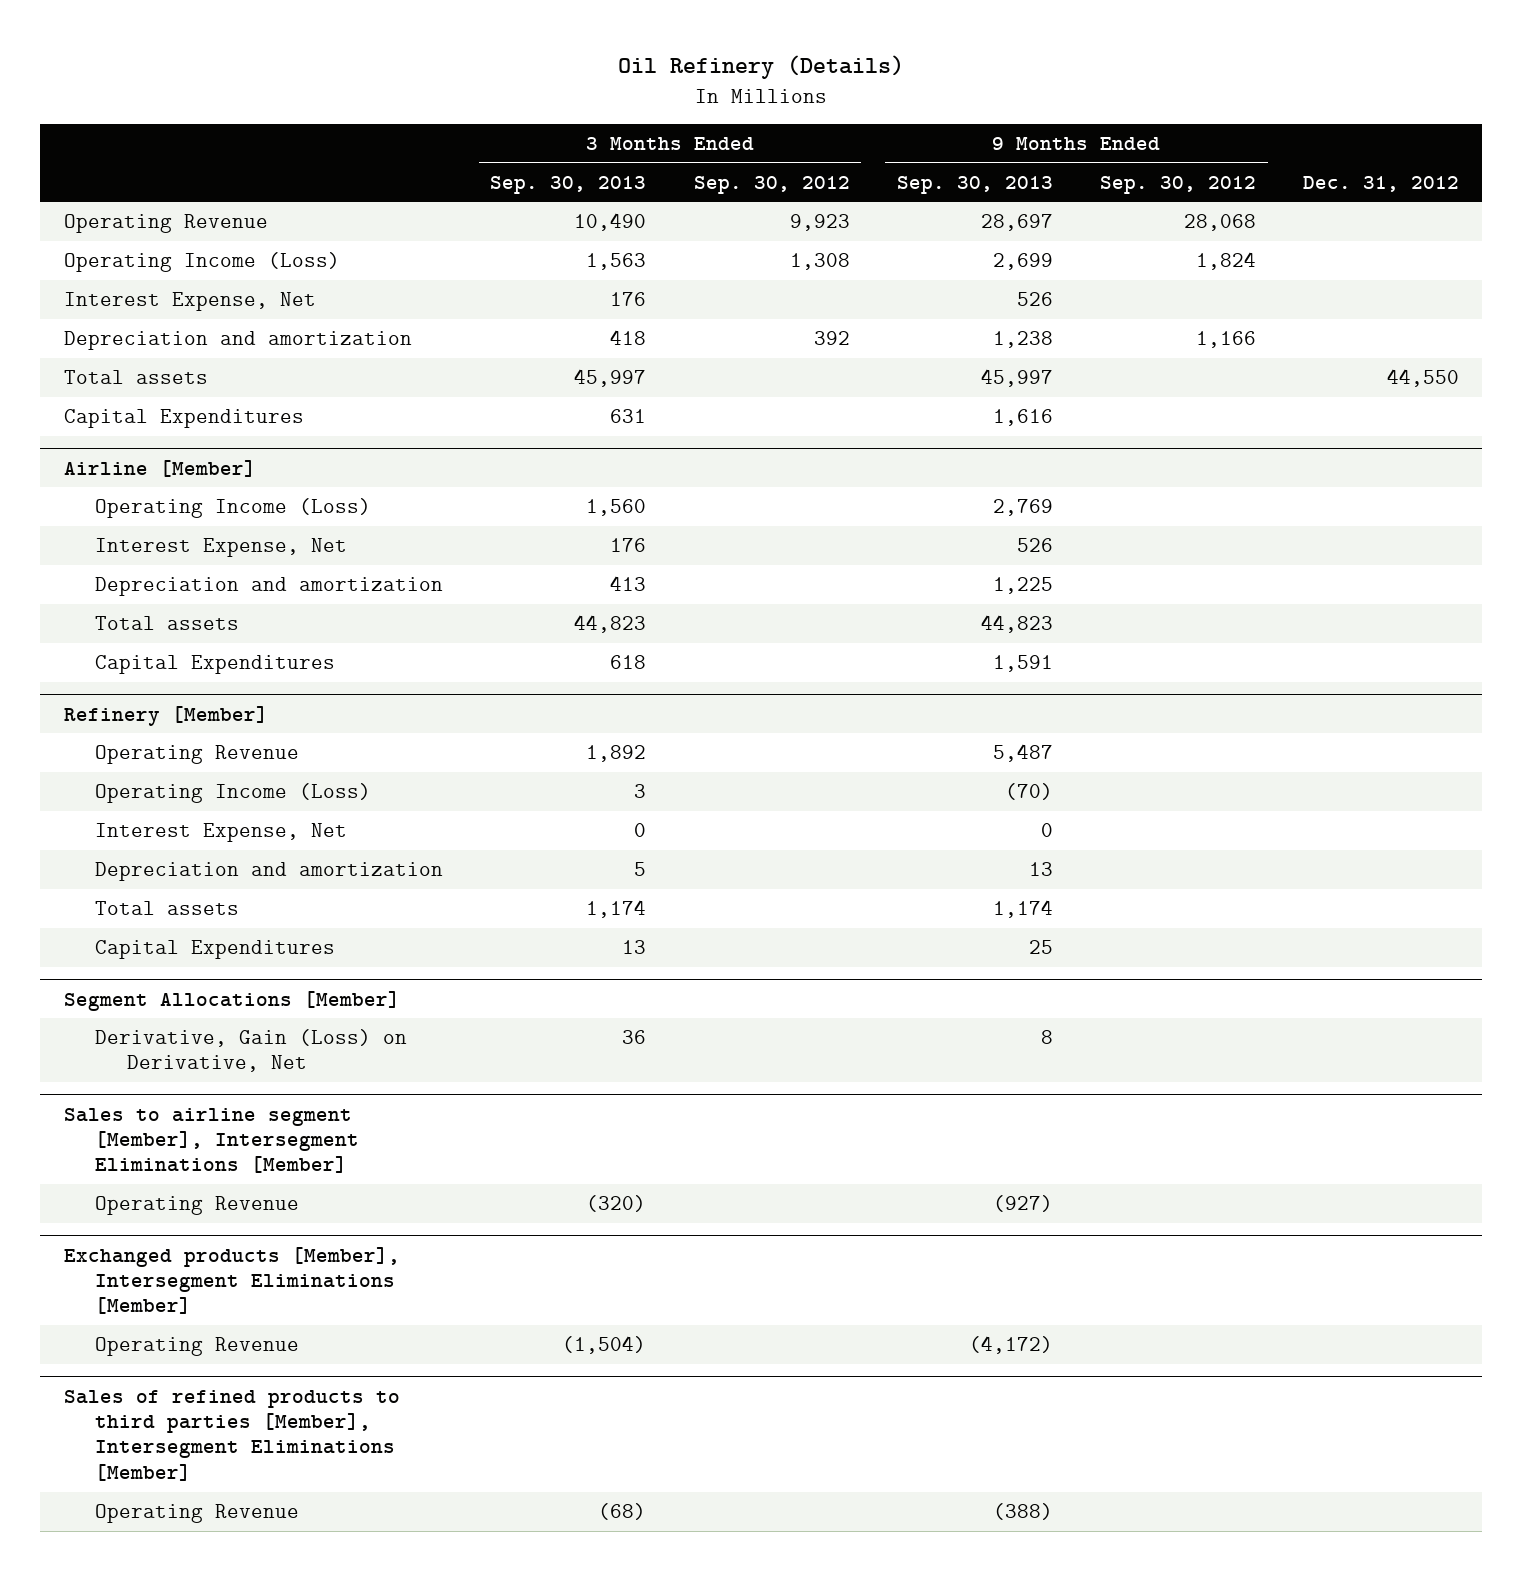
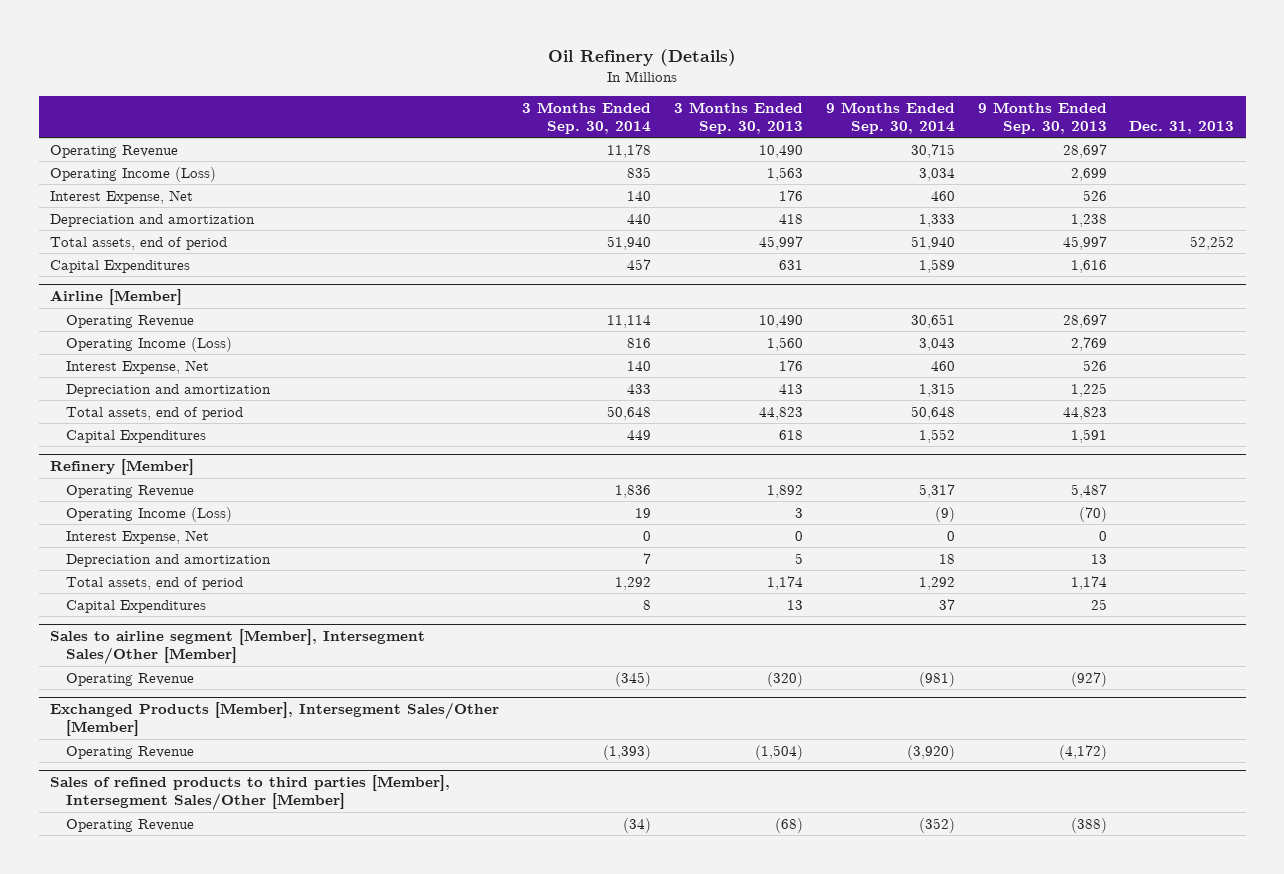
- | 3 Months Ended Sep. 30, 2013 | 3 Months Ended Sep. 30, 2012 | 9 Months Ended Sep. 30, 2013 | 9 Months Ended Sep. 30, 2012 | Dec. 31, 2012
+ | 3 Months Ended Sep. 30, 2014 | 3 Months Ended Sep. 30, 2013 | 9 Months Ended Sep. 30, 2014 | 9 Months Ended Sep. 30, 2013 | Dec. 31, 2013
- Total assets | 45,997 | | 45,997 | | 44,550
+ Total assets, end of period | 51,940 | 45,997 | 51,940 | 45,997 | 52,252
@ Airline [Member]
+ Operating Revenue | 11,114 | 10,490 | 30,651 | 28,697 |
- Total assets | 44,823 | | 44,823 | |
+ Total assets, end of period | 50,648 | 44,823 | 50,648 | 44,823 |
@ Refinery [Member]
- Total assets | 1,174 | | 1,174 | |
+ Total assets, end of period | 1,292 | 1,174 | 1,292 | 1,174 |
- Segment Allocations [Member]
- Derivative, Gain (Loss) on Derivative, Net | 36 | | 8 | |
- Sales to airline segment [Member], Intersegment Eliminations [Member]
+ Sales to airline segment [Member], Intersegment Sales/Other [Member]
- Exchanged products [Member], Intersegment Eliminations [Member]
+ Exchanged Products [Member], Intersegment Sales/Other [Member]
- Sales of refined products to third parties [Member], Intersegment Eliminations [Member]
+ Sales of refined products to third parties [Member], Intersegment Sales/Other [Member]

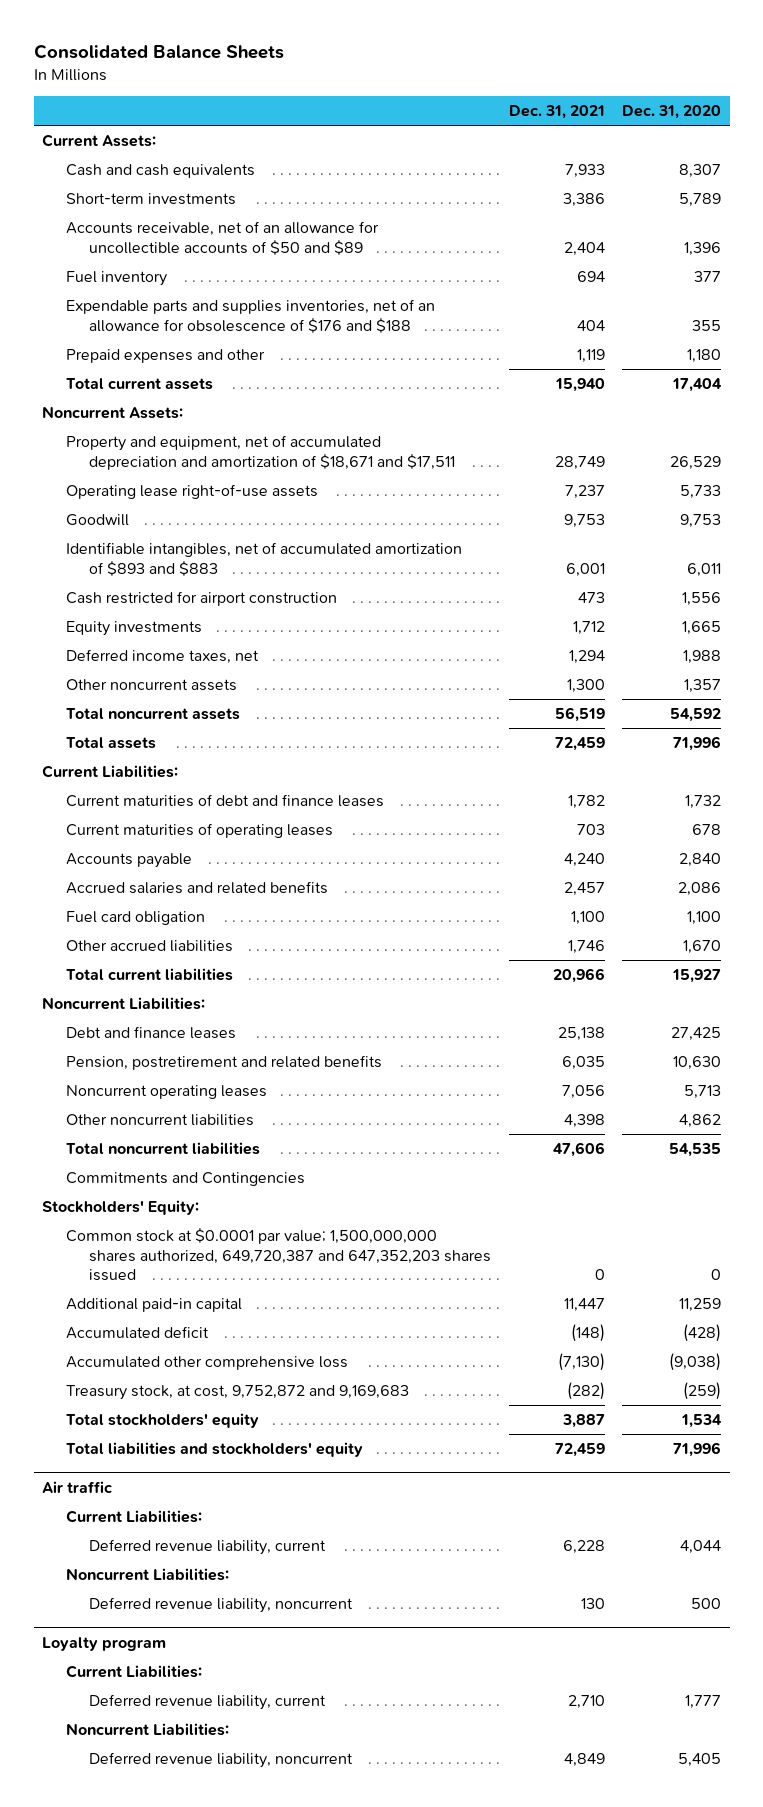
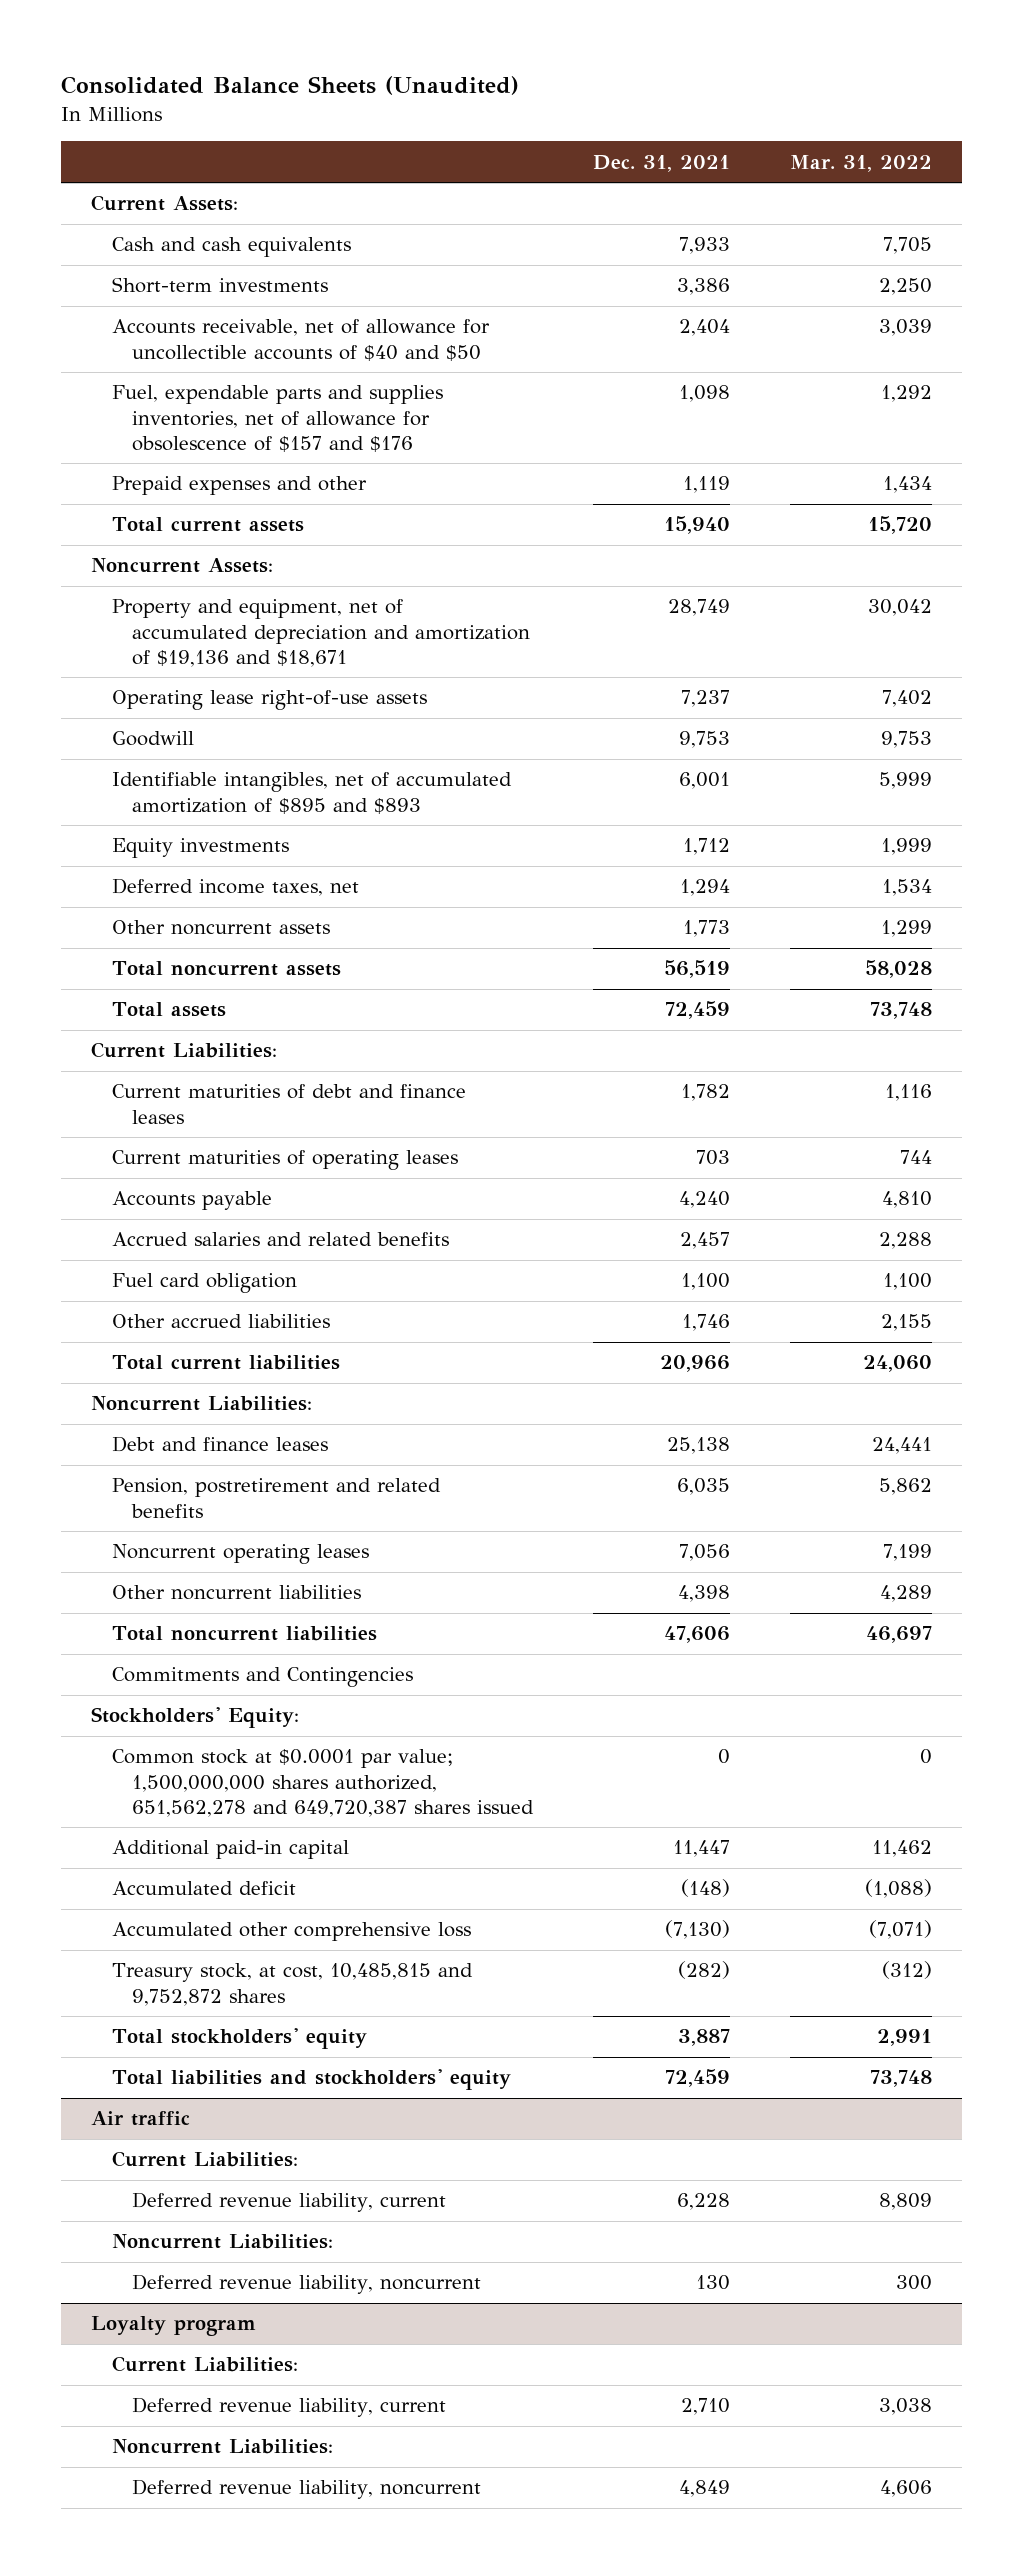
- Consolidated Balance Sheets
+ Consolidated Balance Sheets (Unaudited)
- | Dec. 31, 2021 | Dec. 31, 2020
+ | Dec. 31, 2021 | Mar. 31, 2022
- Accounts receivable, net of an allowance for uncollectible accounts of $50 and $89 | 2,404 | 1,396
- Fuel inventory | 694 | 377
- Expendable parts and supplies inventories, net of an allowance for obsolescence of $176 and $188 | 404 | 355
+ Accounts receivable, net of allowance for uncollectible accounts of $40 and $50 | 2,404 | 3,039
+ Fuel, expendable parts and supplies inventories, net of allowance for obsolescence of $157 and $176 | 1,098 | 1,292
- Property and equipment, net of accumulated depreciation and amortization of $18,671 and $17,511 | 28,749 | 26,529
+ Property and equipment, net of accumulated depreciation and amortization of $19,136 and $18,671 | 28,749 | 30,042
- Identifiable intangibles, net of accumulated amortization of $893 and $883 | 6,001 | 6,011
- Cash restricted for airport construction | 473 | 1,556
+ Identifiable intangibles, net of accumulated amortization of $895 and $893 | 6,001 | 5,999
- Other noncurrent assets | 1,300 | 1,357
+ Other noncurrent assets | 1,773 | 1,299
- Common stock at $0.0001 par value; 1,500,000,000 shares authorized, 649,720,387 and 647,352,203 shares issued | 0 | 0
+ Common stock at $0.0001 par value; 1,500,000,000 shares authorized, 651,562,278 and 649,720,387 shares issued | 0 | 0
- Treasury stock, at cost, 9,752,872 and 9,169,683 | (282) | (259)
+ Treasury stock, at cost, 10,485,815 and 9,752,872 shares | (282) | (312)

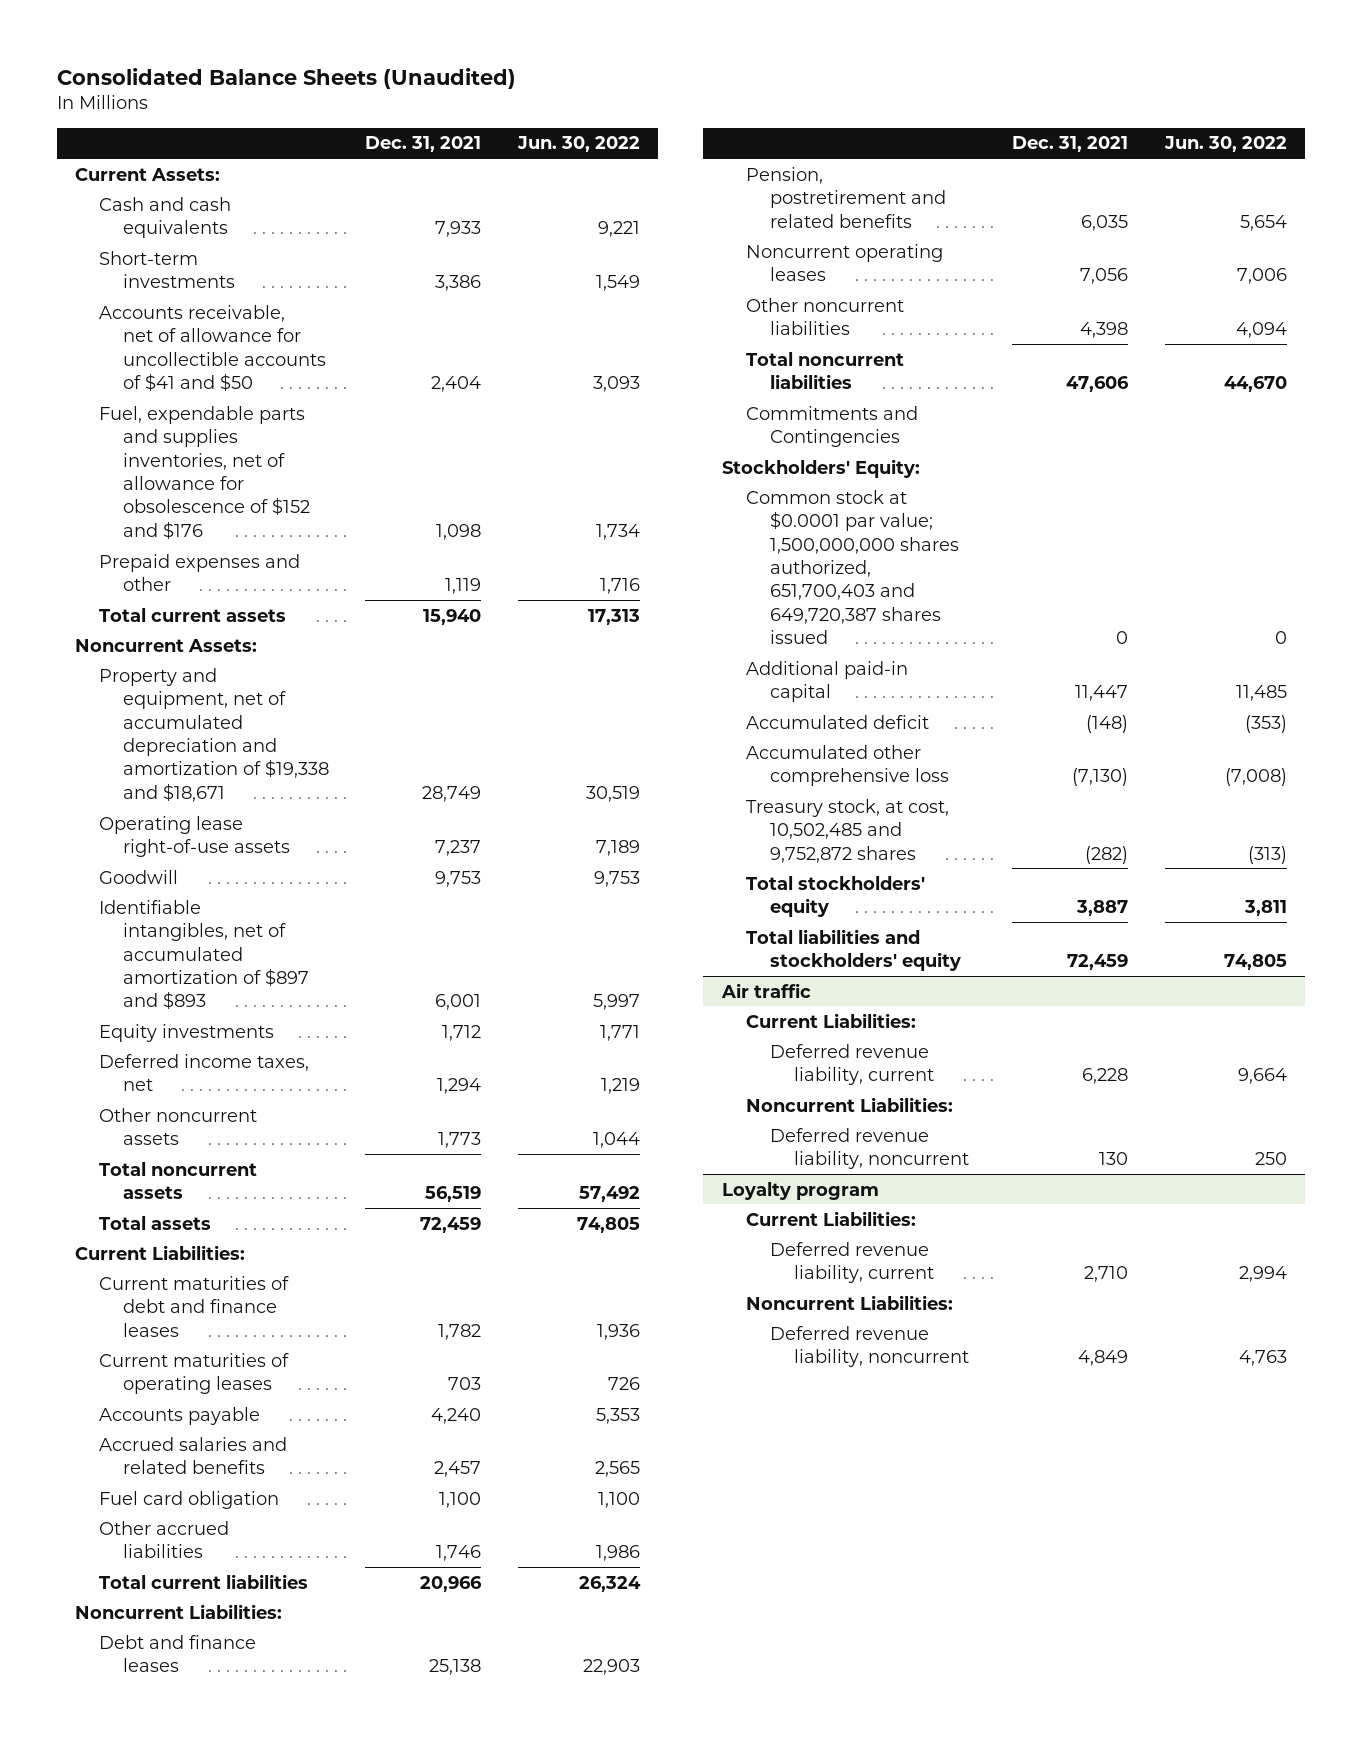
- | Dec. 31, 2021 | Mar. 31, 2022
+ | Dec. 31, 2021 | Jun. 30, 2022
- Accounts receivable, net of allowance for uncollectible accounts of $40 and $50 | 2,404 | 3,039
- Fuel, expendable parts and supplies inventories, net of allowance for obsolescence of $157 and $176 | 1,098 | 1,292
+ Accounts receivable, net of allowance for uncollectible accounts of $41 and $50 | 2,404 | 3,093
+ Fuel, expendable parts and supplies inventories, net of allowance for obsolescence of $152 and $176 | 1,098 | 1,734
- Property and equipment, net of accumulated depreciation and amortization of $19,136 and $18,671 | 28,749 | 30,042
+ Property and equipment, net of accumulated depreciation and amortization of $19,338 and $18,671 | 28,749 | 30,519
- Identifiable intangibles, net of accumulated amortization of $895 and $893 | 6,001 | 5,999
+ Identifiable intangibles, net of accumulated amortization of $897 and $893 | 6,001 | 5,997
- Common stock at $0.0001 par value; 1,500,000,000 shares authorized, 651,562,278 and 649,720,387 shares issued | 0 | 0
+ Common stock at $0.0001 par value; 1,500,000,000 shares authorized, 651,700,403 and 649,720,387 shares issued | 0 | 0
- Treasury stock, at cost, 10,485,815 and 9,752,872 shares | (282) | (312)
+ Treasury stock, at cost, 10,502,485 and 9,752,872 shares | (282) | (313)

